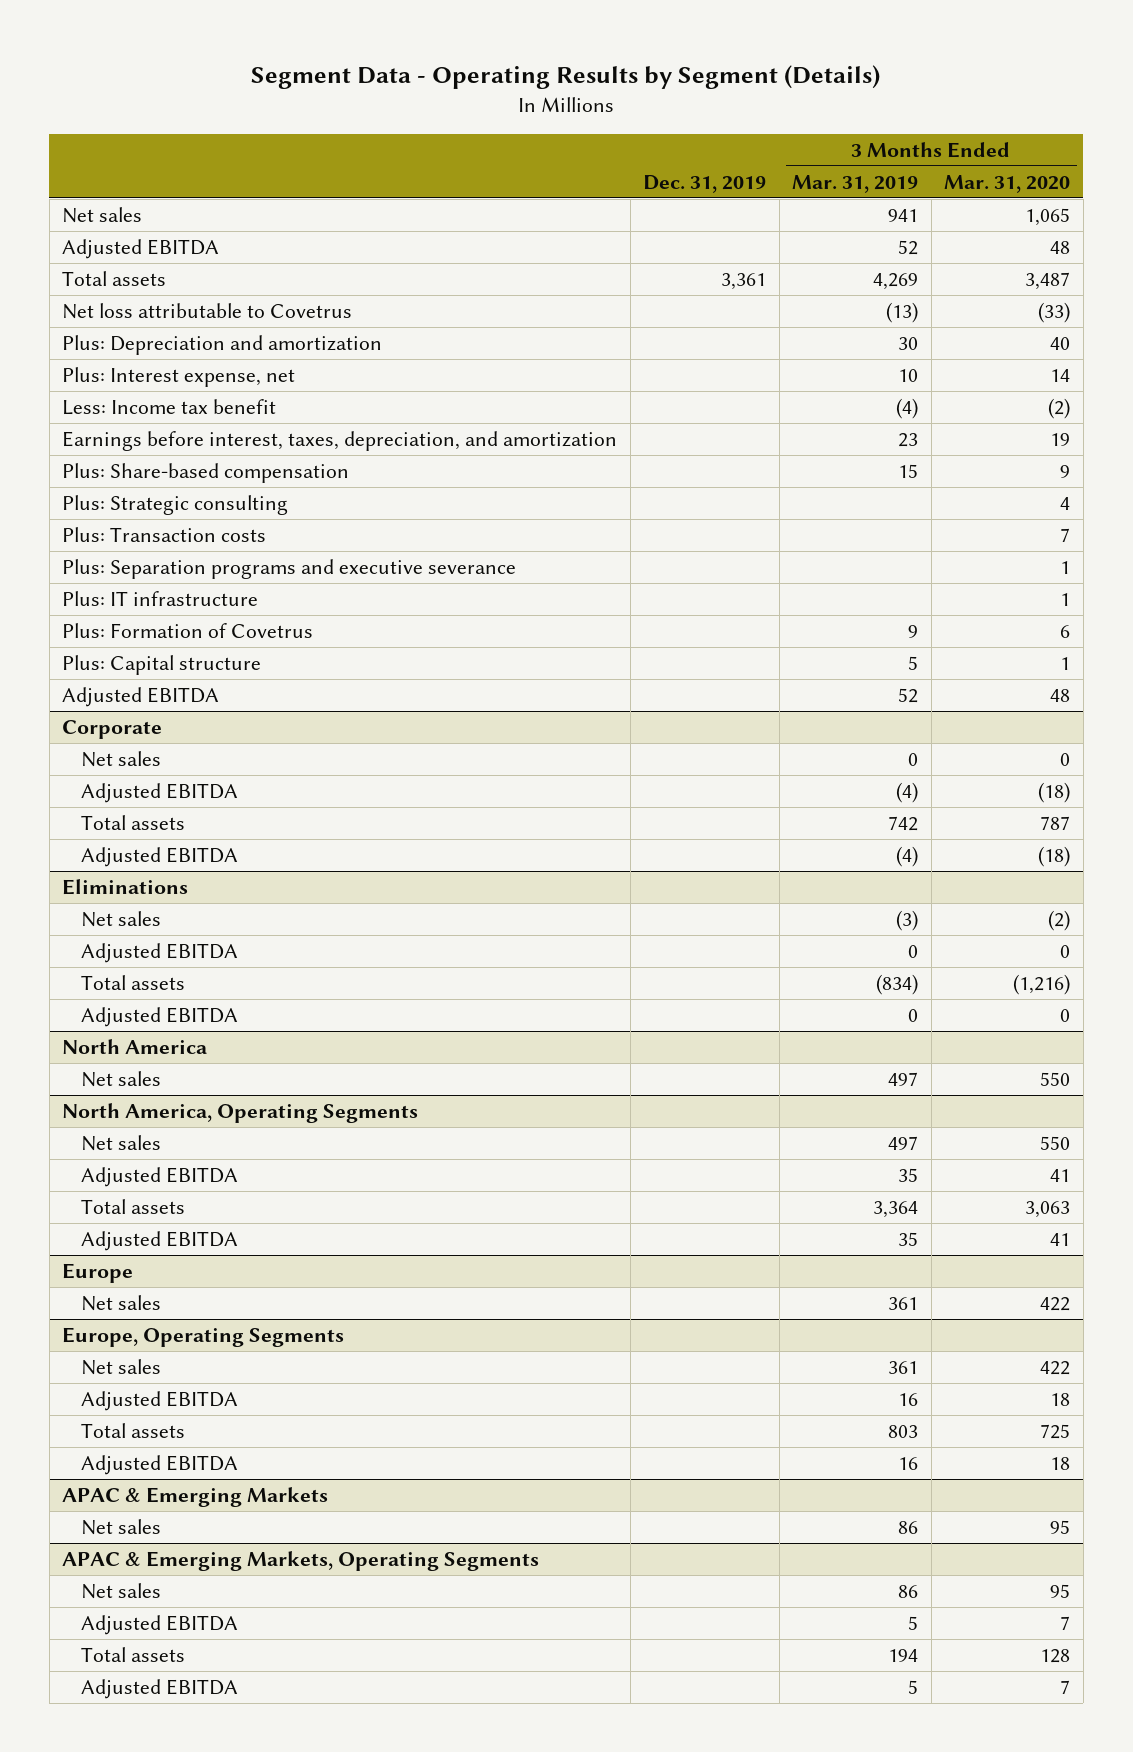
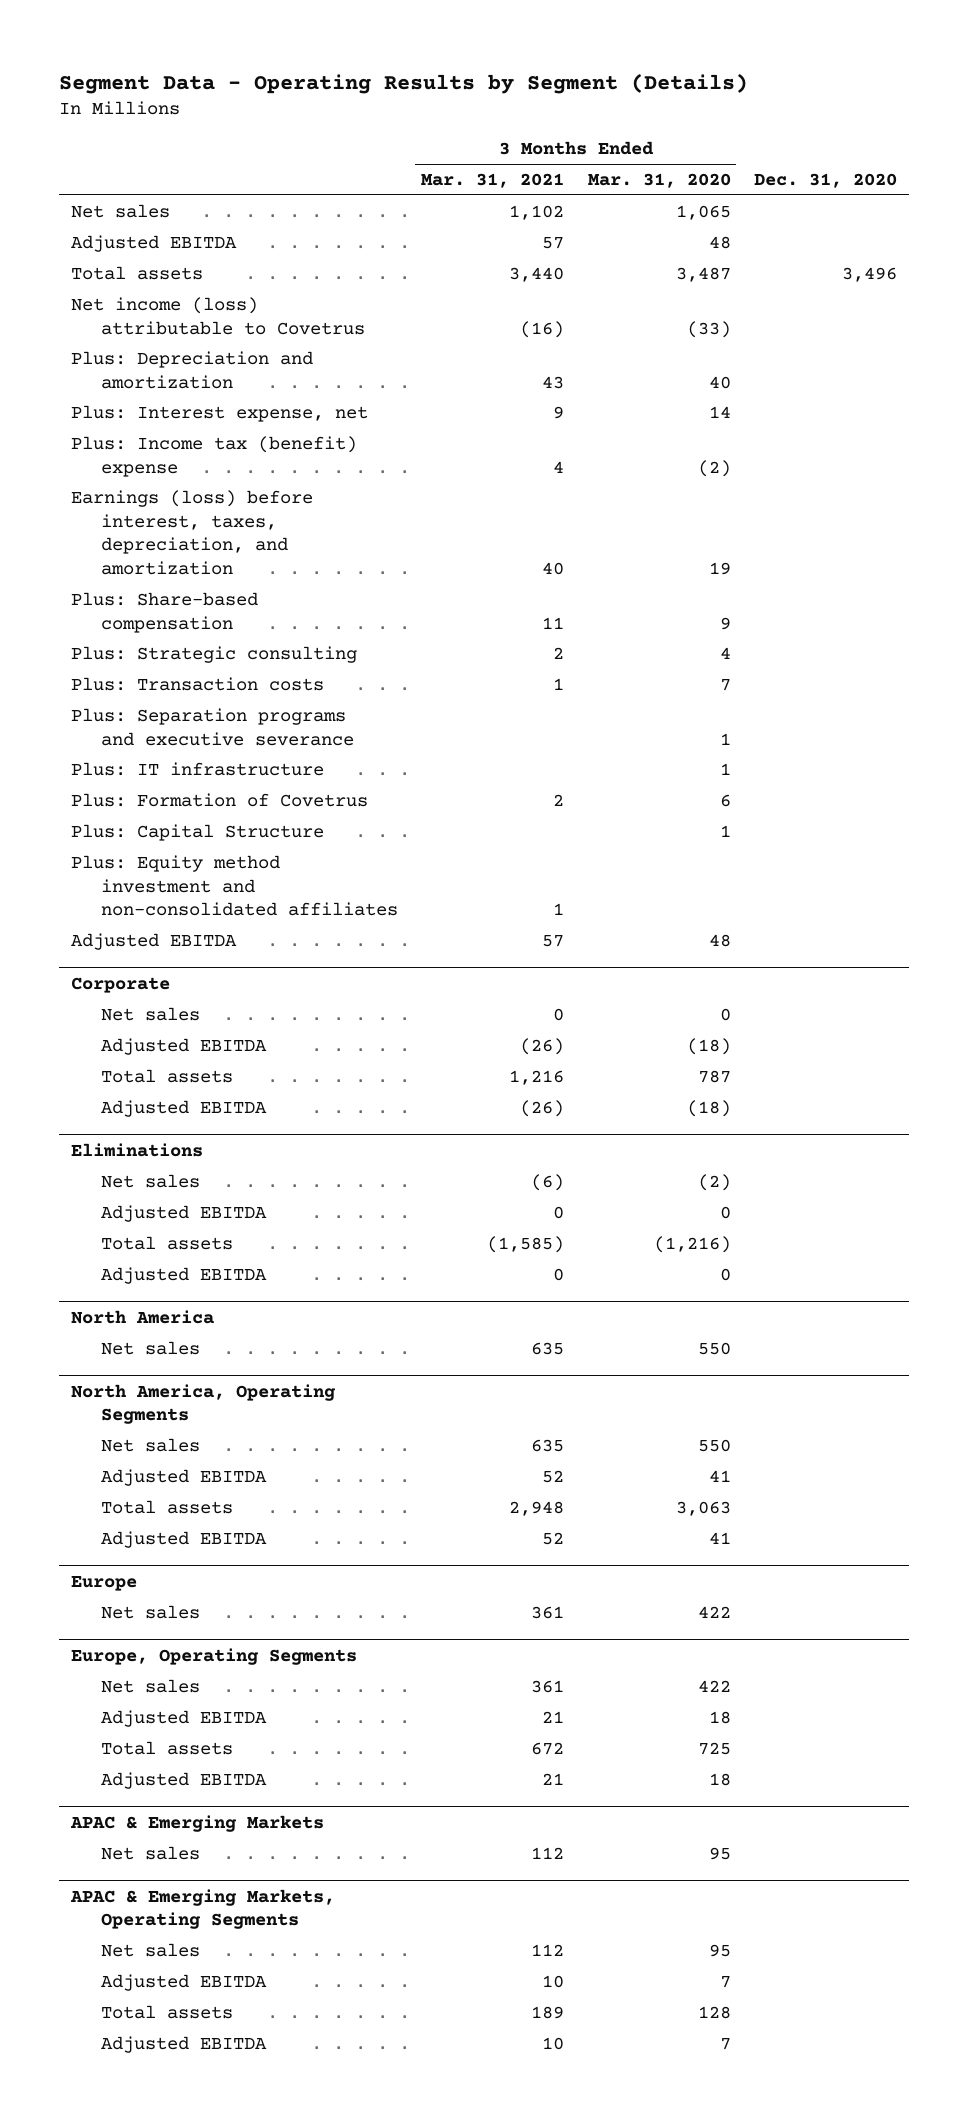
- | Dec. 31, 2019 | 3 Months Ended Mar. 31, 2019 | 3 Months Ended Mar. 31, 2020
+ | 3 Months Ended Mar. 31, 2021 | 3 Months Ended Mar. 31, 2020 | Dec. 31, 2020
- Net loss attributable to Covetrus | | (13) | (33)
+ Net income (loss) attributable to Covetrus | (16) | (33) |
- Less: Income tax benefit | | (4) | (2)
- Earnings before interest, taxes, depreciation, and amortization | | 23 | 19
+ Plus: Income tax (benefit) expense | 4 | (2) |
+ Earnings (loss) before interest, taxes, depreciation, and amortization | 40 | 19 |
- Plus: Capital structure | | 5 | 1
+ Plus: Capital Structure | | 1 |
+ Plus: Equity method investment and non-consolidated affiliates | 1 | |

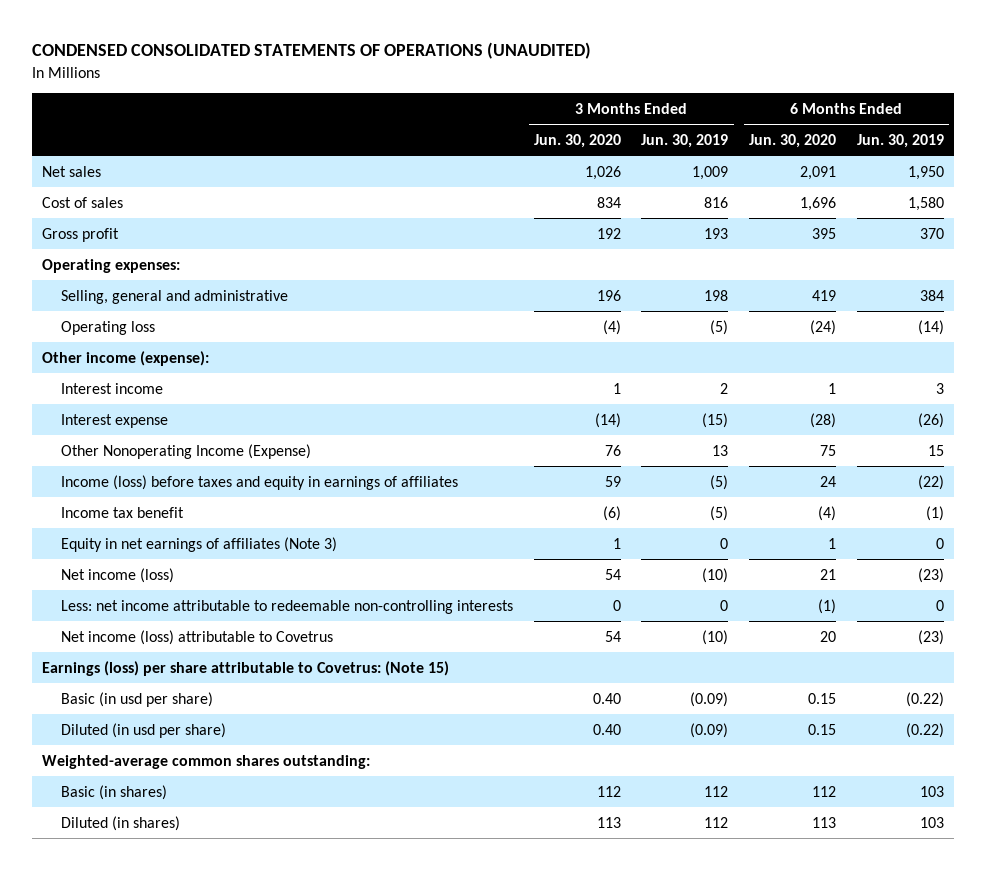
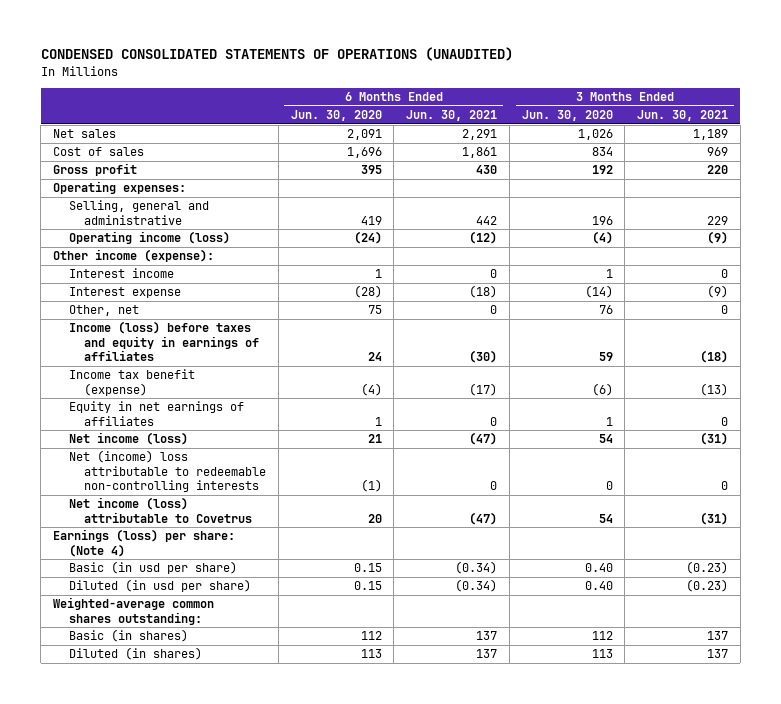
- | 3 Months Ended Jun. 30, 2020 | 3 Months Ended Jun. 30, 2019 | 6 Months Ended Jun. 30, 2020 | 6 Months Ended Jun. 30, 2019
+ | 6 Months Ended Jun. 30, 2020 | 6 Months Ended Jun. 30, 2021 | 3 Months Ended Jun. 30, 2020 | 3 Months Ended Jun. 30, 2021
- Operating loss | (4) | (5) | (24) | (14)
+ Operating income (loss) | (24) | (12) | (4) | (9)
- Other Nonoperating Income (Expense) | 76 | 13 | 75 | 15
+ Other, net | 75 | 0 | 76 | 0
- Income tax benefit | (6) | (5) | (4) | (1)
- Equity in net earnings of affiliates (Note 3) | 1 | 0 | 1 | 0
+ Income tax benefit (expense) | (4) | (17) | (6) | (13)
+ Equity in net earnings of affiliates | 1 | 0 | 1 | 0
- Less: net income attributable to redeemable non-controlling interests | 0 | 0 | (1) | 0
+ Net (income) loss attributable to redeemable non-controlling interests | (1) | 0 | 0 | 0
- Earnings (loss) per share attributable to Covetrus: (Note 15)
+ Earnings (loss) per share: (Note 4)

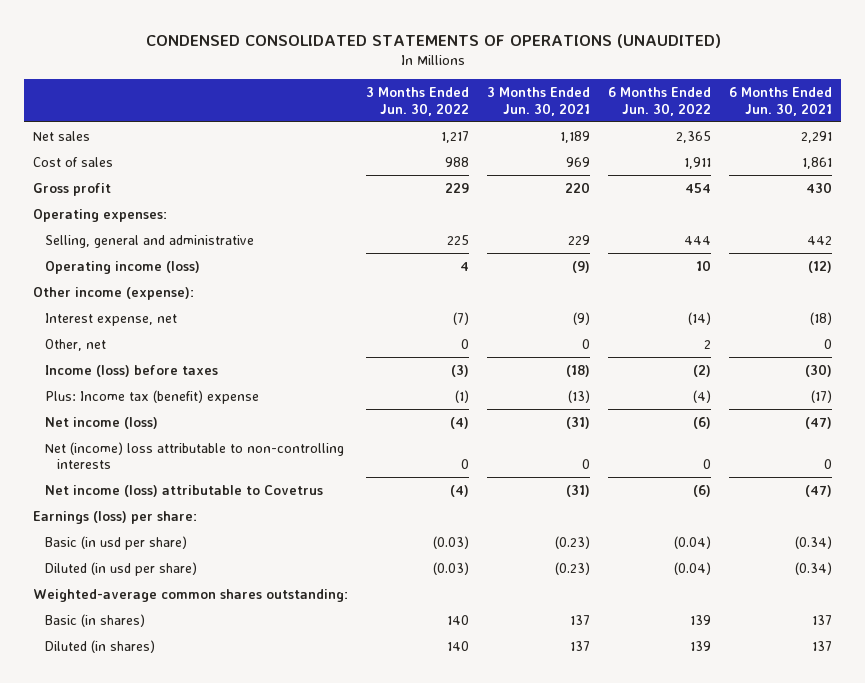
- | 6 Months Ended Jun. 30, 2020 | 6 Months Ended Jun. 30, 2021 | 3 Months Ended Jun. 30, 2020 | 3 Months Ended Jun. 30, 2021
+ | 3 Months Ended Jun. 30, 2022 | 3 Months Ended Jun. 30, 2021 | 6 Months Ended Jun. 30, 2022 | 6 Months Ended Jun. 30, 2021
- Interest income | 1 | 0 | 1 | 0
- Interest expense | (28) | (18) | (14) | (9)
+ Interest expense, net | (7) | (9) | (14) | (18)
- Income (loss) before taxes and equity in earnings of affiliates | 24 | (30) | 59 | (18)
- Income tax benefit (expense) | (4) | (17) | (6) | (13)
- Equity in net earnings of affiliates | 1 | 0 | 1 | 0
+ Income (loss) before taxes | (3) | (18) | (2) | (30)
+ Plus: Income tax (benefit) expense | (1) | (13) | (4) | (17)
- Net (income) loss attributable to redeemable non-controlling interests | (1) | 0 | 0 | 0
+ Net (income) loss attributable to non-controlling interests | 0 | 0 | 0 | 0
- Earnings (loss) per share: (Note 4)
+ Earnings (loss) per share:

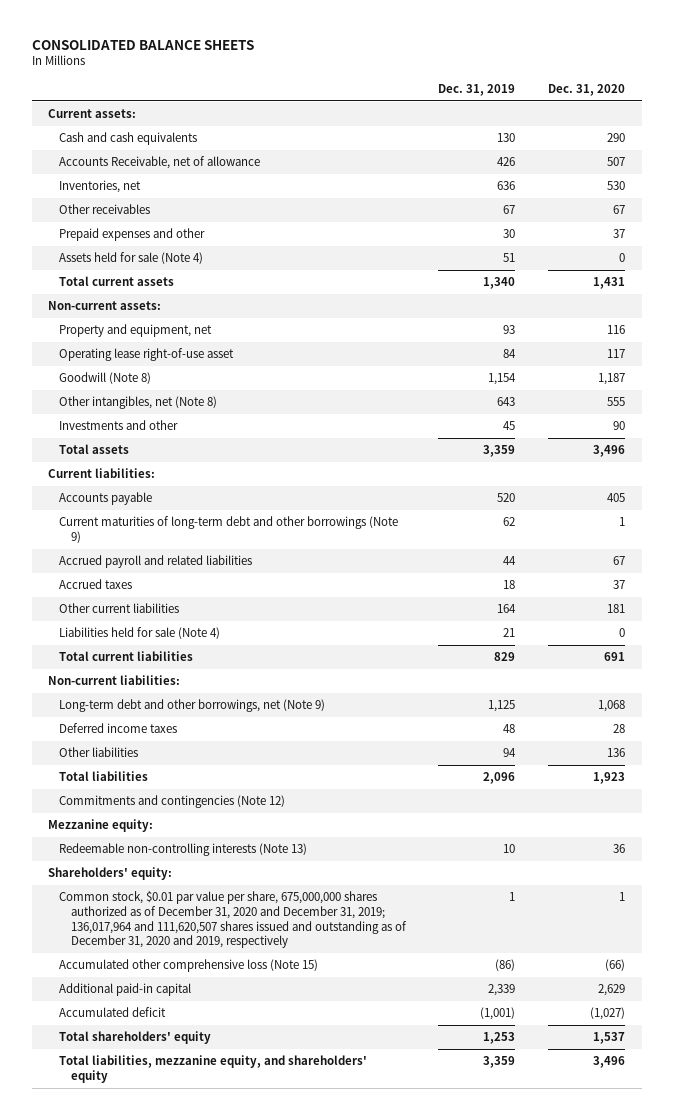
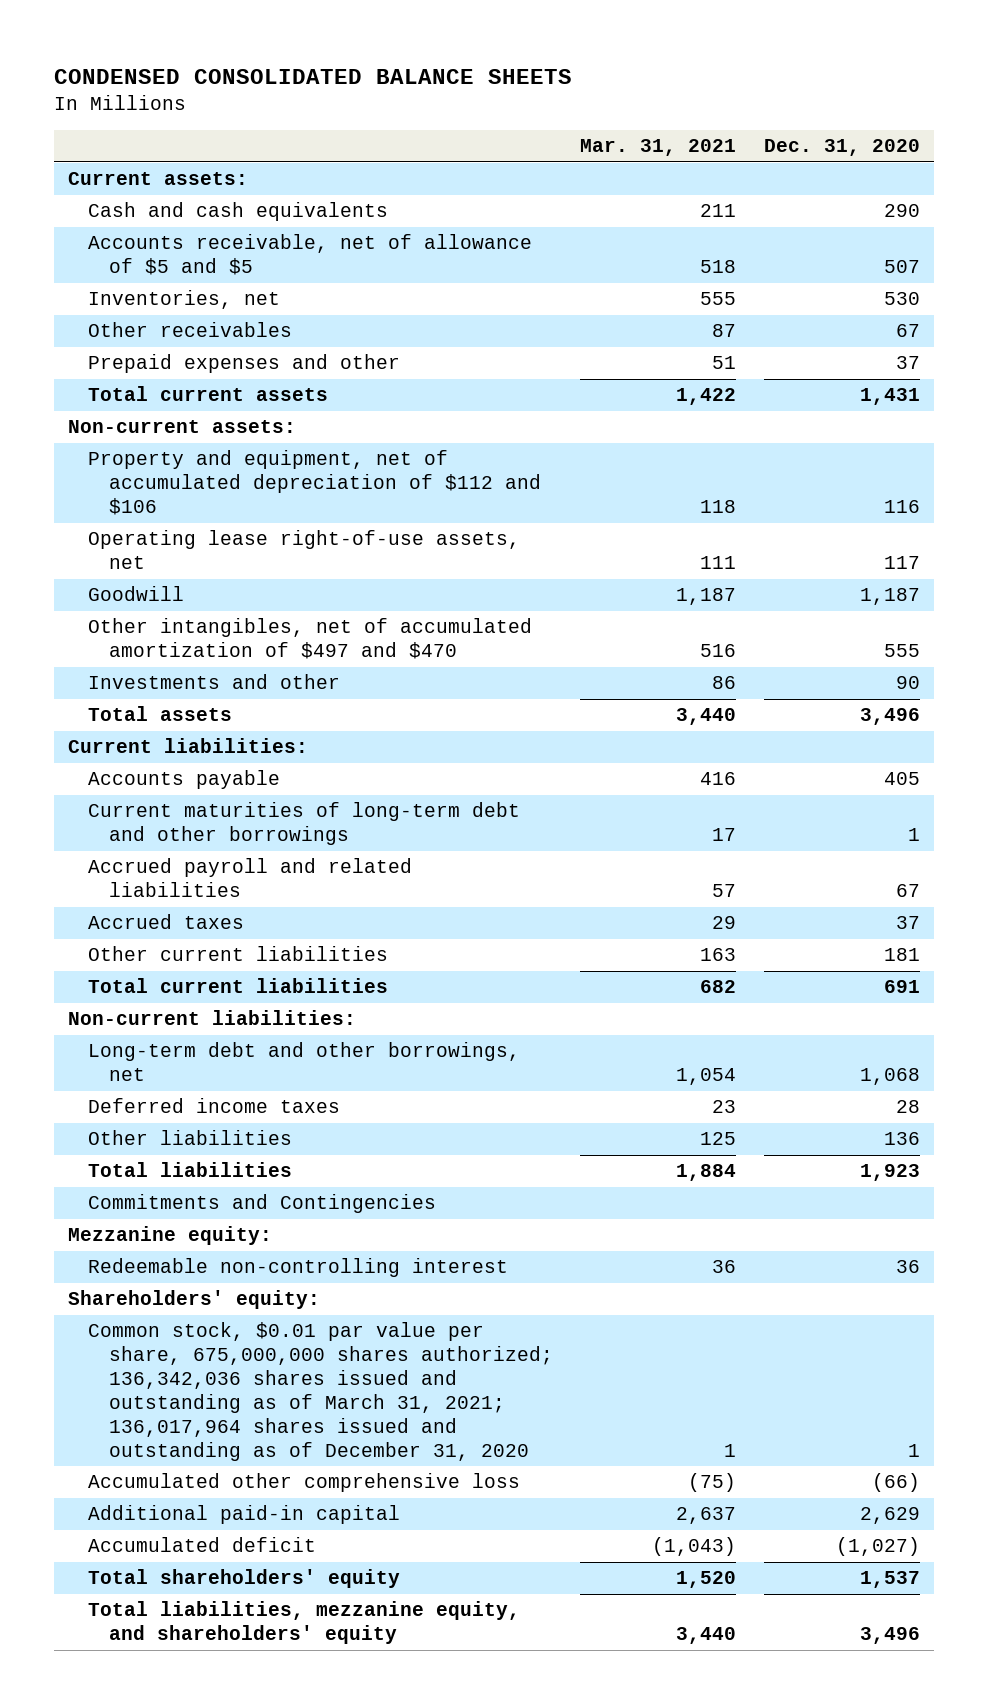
- CONSOLIDATED BALANCE SHEETS
+ CONDENSED CONSOLIDATED BALANCE SHEETS
- | Dec. 31, 2019 | Dec. 31, 2020
+ | Mar. 31, 2021 | Dec. 31, 2020
- Accounts Receivable, net of allowance | 426 | 507
+ Accounts receivable, net of allowance of $5 and $5 | 518 | 507
- Assets held for sale (Note 4) | 51 | 0
- Property and equipment, net | 93 | 116
- Operating lease right-of-use asset | 84 | 117
- Goodwill (Note 8) | 1,154 | 1,187
- Other intangibles, net (Note 8) | 643 | 555
+ Property and equipment, net of accumulated depreciation of $112 and $106 | 118 | 116
+ Operating lease right-of-use assets, net | 111 | 117
+ Goodwill | 1,187 | 1,187
+ Other intangibles, net of accumulated amortization of $497 and $470 | 516 | 555
- Current maturities of long-term debt and other borrowings (Note 9) | 62 | 1
+ Current maturities of long-term debt and other borrowings | 17 | 1
- Liabilities held for sale (Note 4) | 21 | 0
- Long-term debt and other borrowings, net (Note 9) | 1,125 | 1,068
+ Long-term debt and other borrowings, net | 1,054 | 1,068
- Commitments and contingencies (Note 12)
+ Commitments and Contingencies
- Redeemable non-controlling interests (Note 13) | 10 | 36
+ Redeemable non-controlling interest | 36 | 36
- Common stock, $0.01 par value per share, 675,000,000 shares authorized as of December 31, 2020 and December 31, 2019; 136,017,964 and 111,620,507 shares issued and outstanding as of December 31, 2020 and 2019, respectively | 1 | 1
- Accumulated other comprehensive loss (Note 15) | (86) | (66)
+ Common stock, $0.01 par value per share, 675,000,000 shares authorized; 136,342,036 shares issued and outstanding as of March 31, 2021; 136,017,964 shares issued and outstanding as of December 31, 2020 | 1 | 1
+ Accumulated other comprehensive loss | (75) | (66)

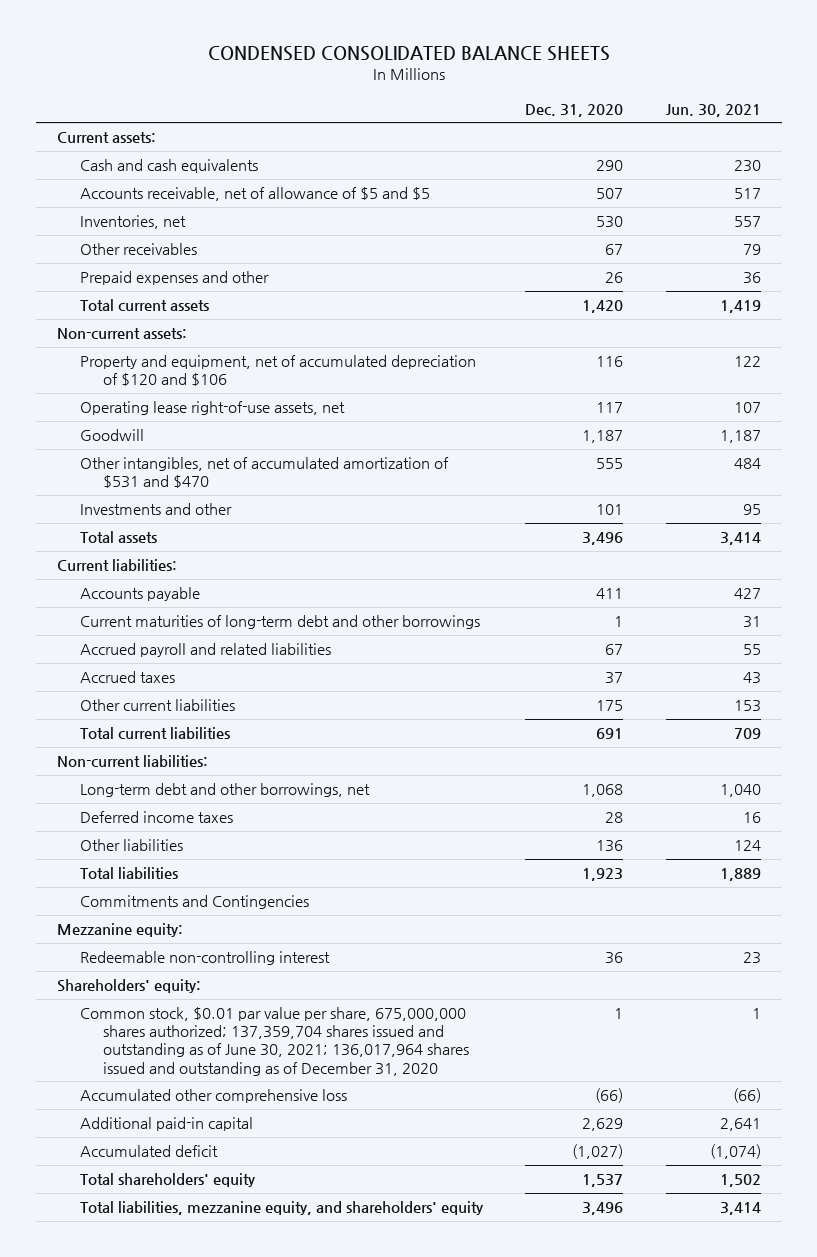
- | Mar. 31, 2021 | Dec. 31, 2020
+ | Dec. 31, 2020 | Jun. 30, 2021
- Prepaid expenses and other | 51 | 37
- Total current assets | 1,422 | 1,431
+ Prepaid expenses and other | 26 | 36
+ Total current assets | 1,420 | 1,419
- Property and equipment, net of accumulated depreciation of $112 and $106 | 118 | 116
+ Property and equipment, net of accumulated depreciation of $120 and $106 | 116 | 122
- Other intangibles, net of accumulated amortization of $497 and $470 | 516 | 555
- Investments and other | 86 | 90
+ Other intangibles, net of accumulated amortization of $531 and $470 | 555 | 484
+ Investments and other | 101 | 95
- Accounts payable | 416 | 405
+ Accounts payable | 411 | 427
- Other current liabilities | 163 | 181
+ Other current liabilities | 175 | 153
- Common stock, $0.01 par value per share, 675,000,000 shares authorized; 136,342,036 shares issued and outstanding as of March 31, 2021; 136,017,964 shares issued and outstanding as of December 31, 2020 | 1 | 1
+ Common stock, $0.01 par value per share, 675,000,000 shares authorized; 137,359,704 shares issued and outstanding as of June 30, 2021; 136,017,964 shares issued and outstanding as of December 31, 2020 | 1 | 1

